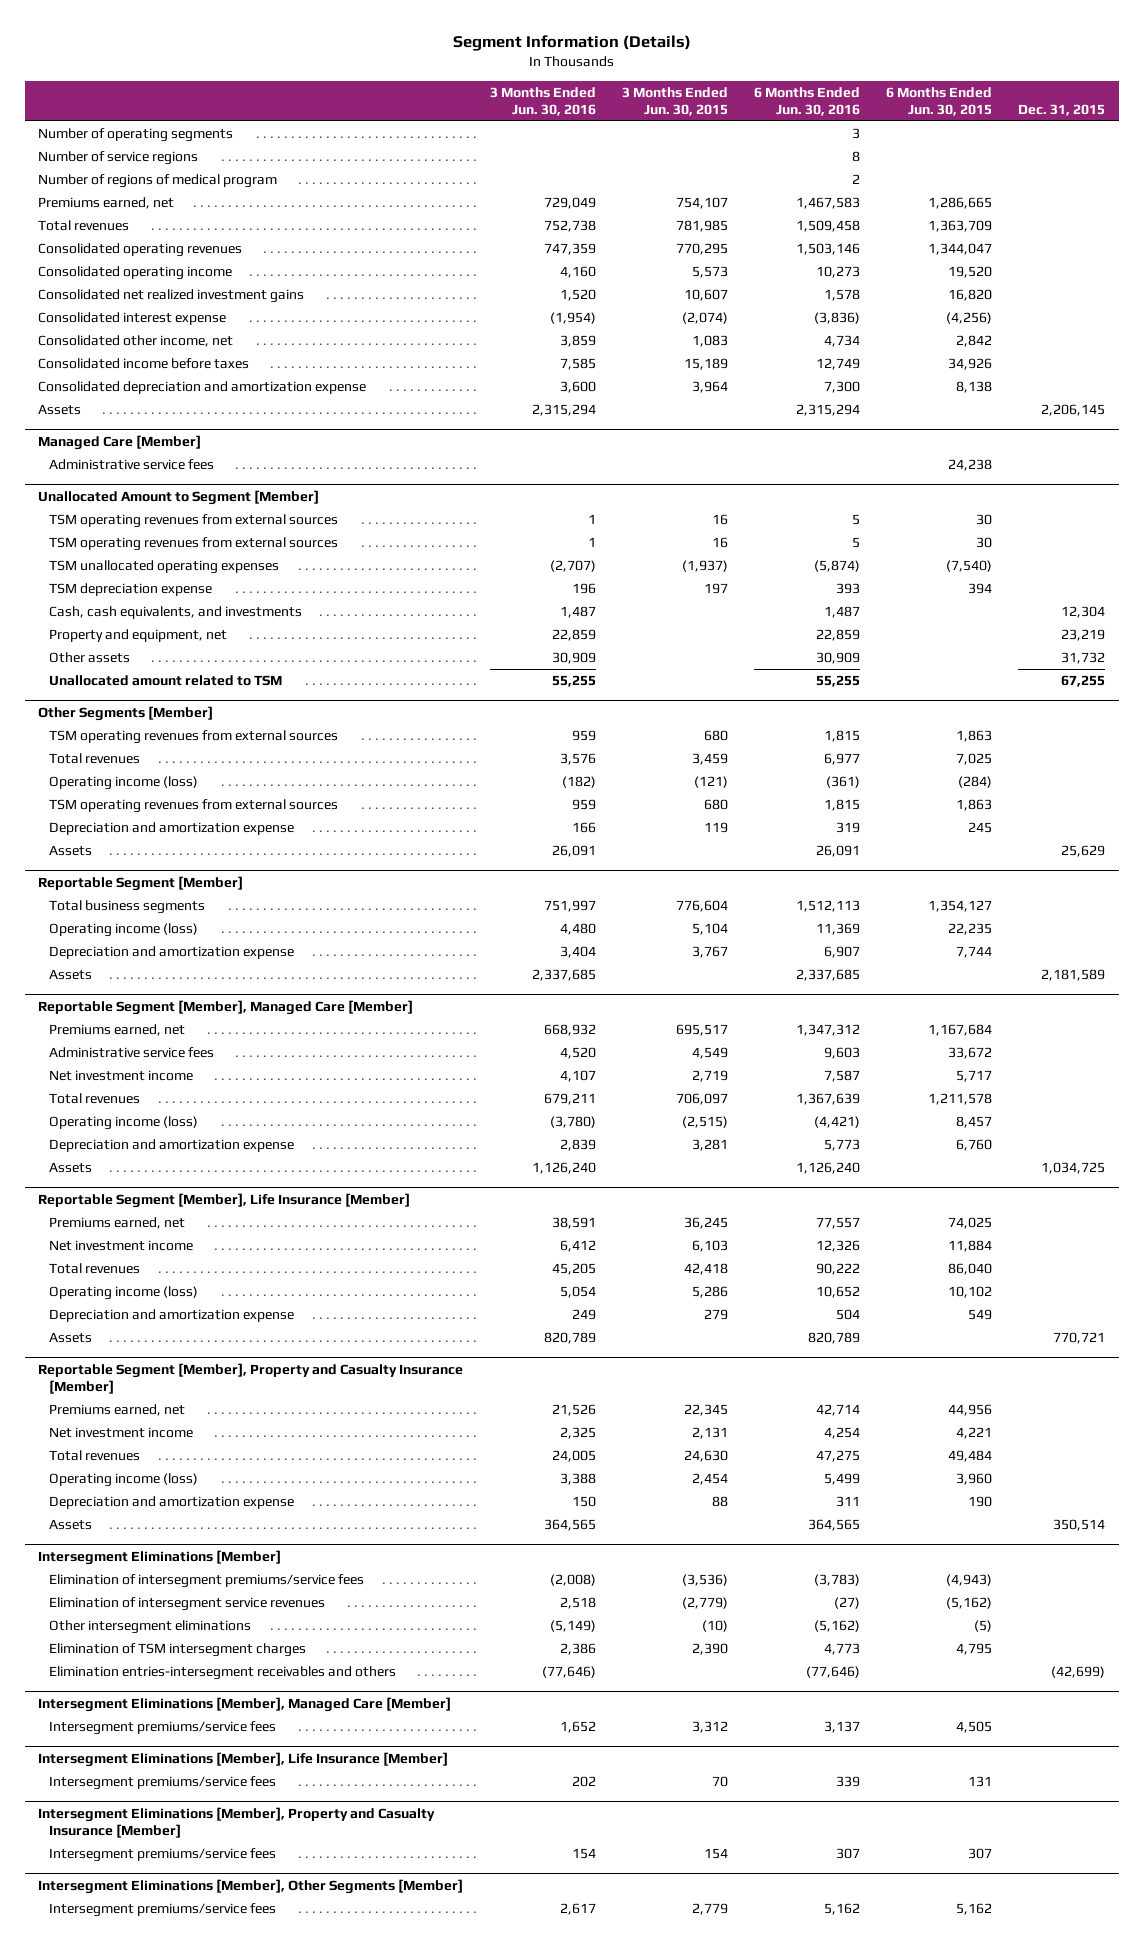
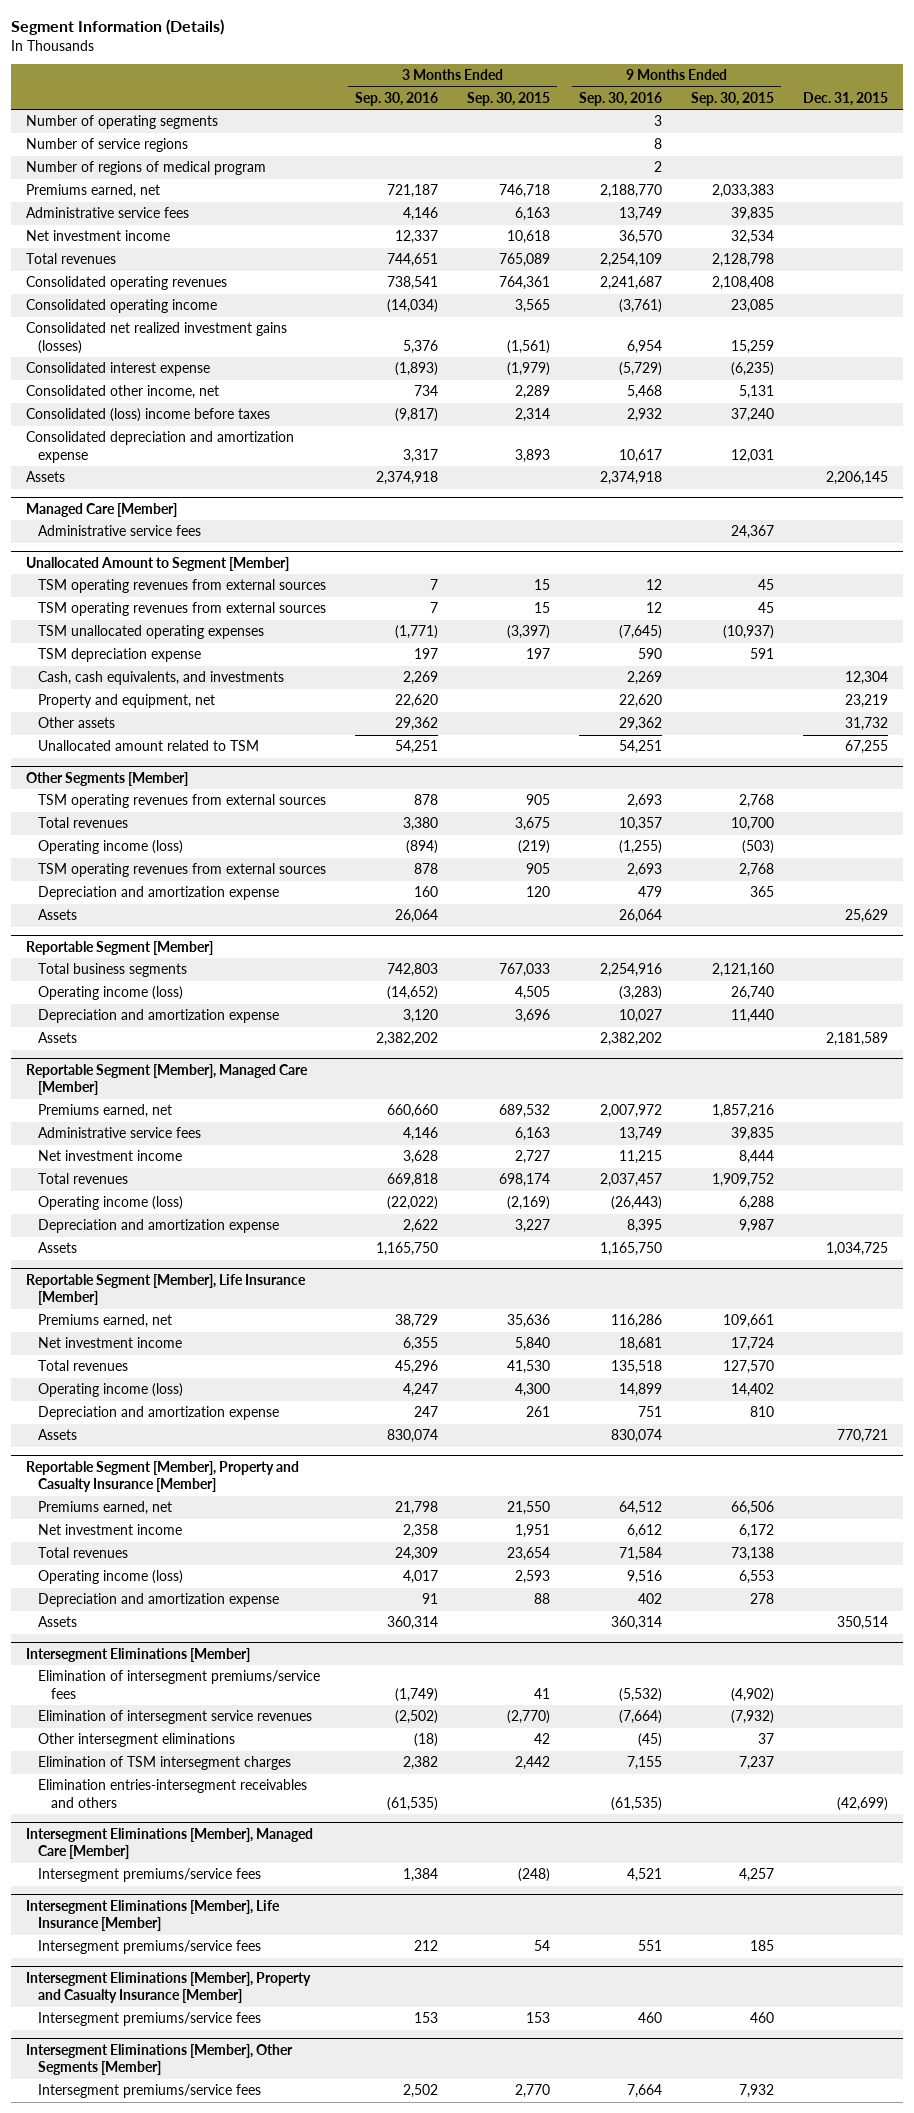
- | 3 Months Ended Jun. 30, 2016 | 3 Months Ended Jun. 30, 2015 | 6 Months Ended Jun. 30, 2016 | 6 Months Ended Jun. 30, 2015 | Dec. 31, 2015
+ | 3 Months Ended Sep. 30, 2016 | 3 Months Ended Sep. 30, 2015 | 9 Months Ended Sep. 30, 2016 | 9 Months Ended Sep. 30, 2015 | Dec. 31, 2015
+ Administrative service fees | 4,146 | 6,163 | 13,749 | 39,835 |
+ Net investment income | 12,337 | 10,618 | 36,570 | 32,534 |
- Consolidated net realized investment gains | 1,520 | 10,607 | 1,578 | 16,820 |
+ Consolidated net realized investment gains (losses) | 5,376 | (1,561) | 6,954 | 15,259 |
- Consolidated income before taxes | 7,585 | 15,189 | 12,749 | 34,926 |
+ Consolidated (loss) income before taxes | (9,817) | 2,314 | 2,932 | 37,240 |

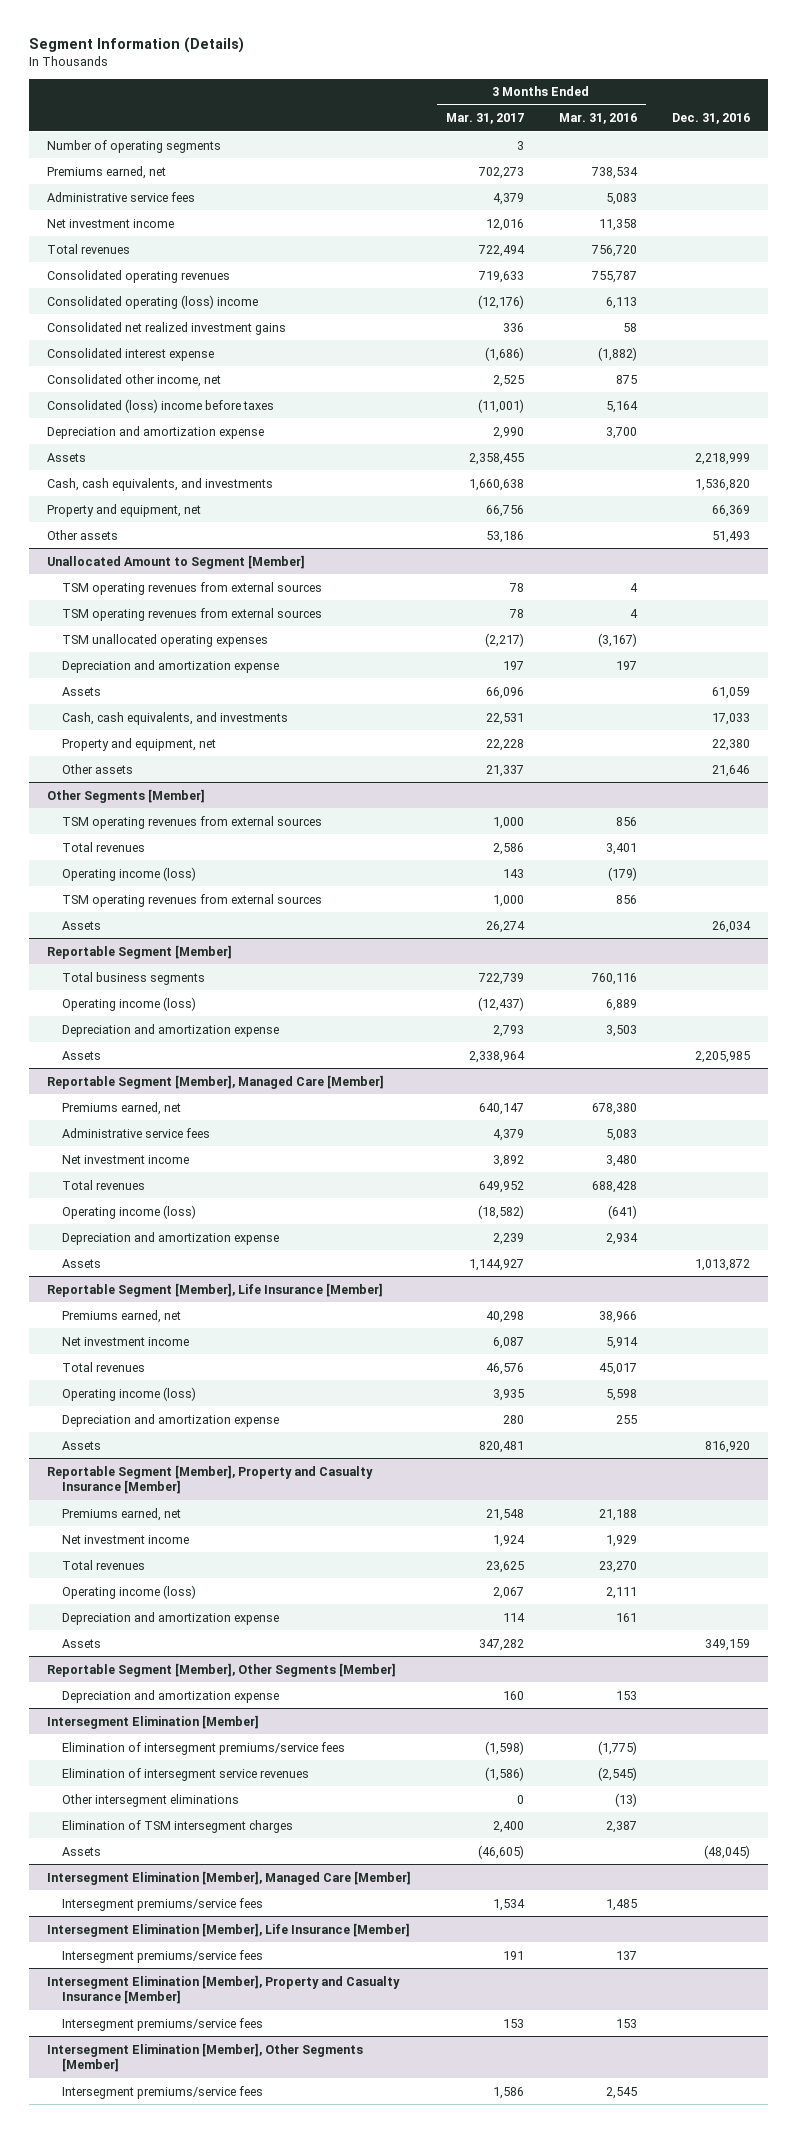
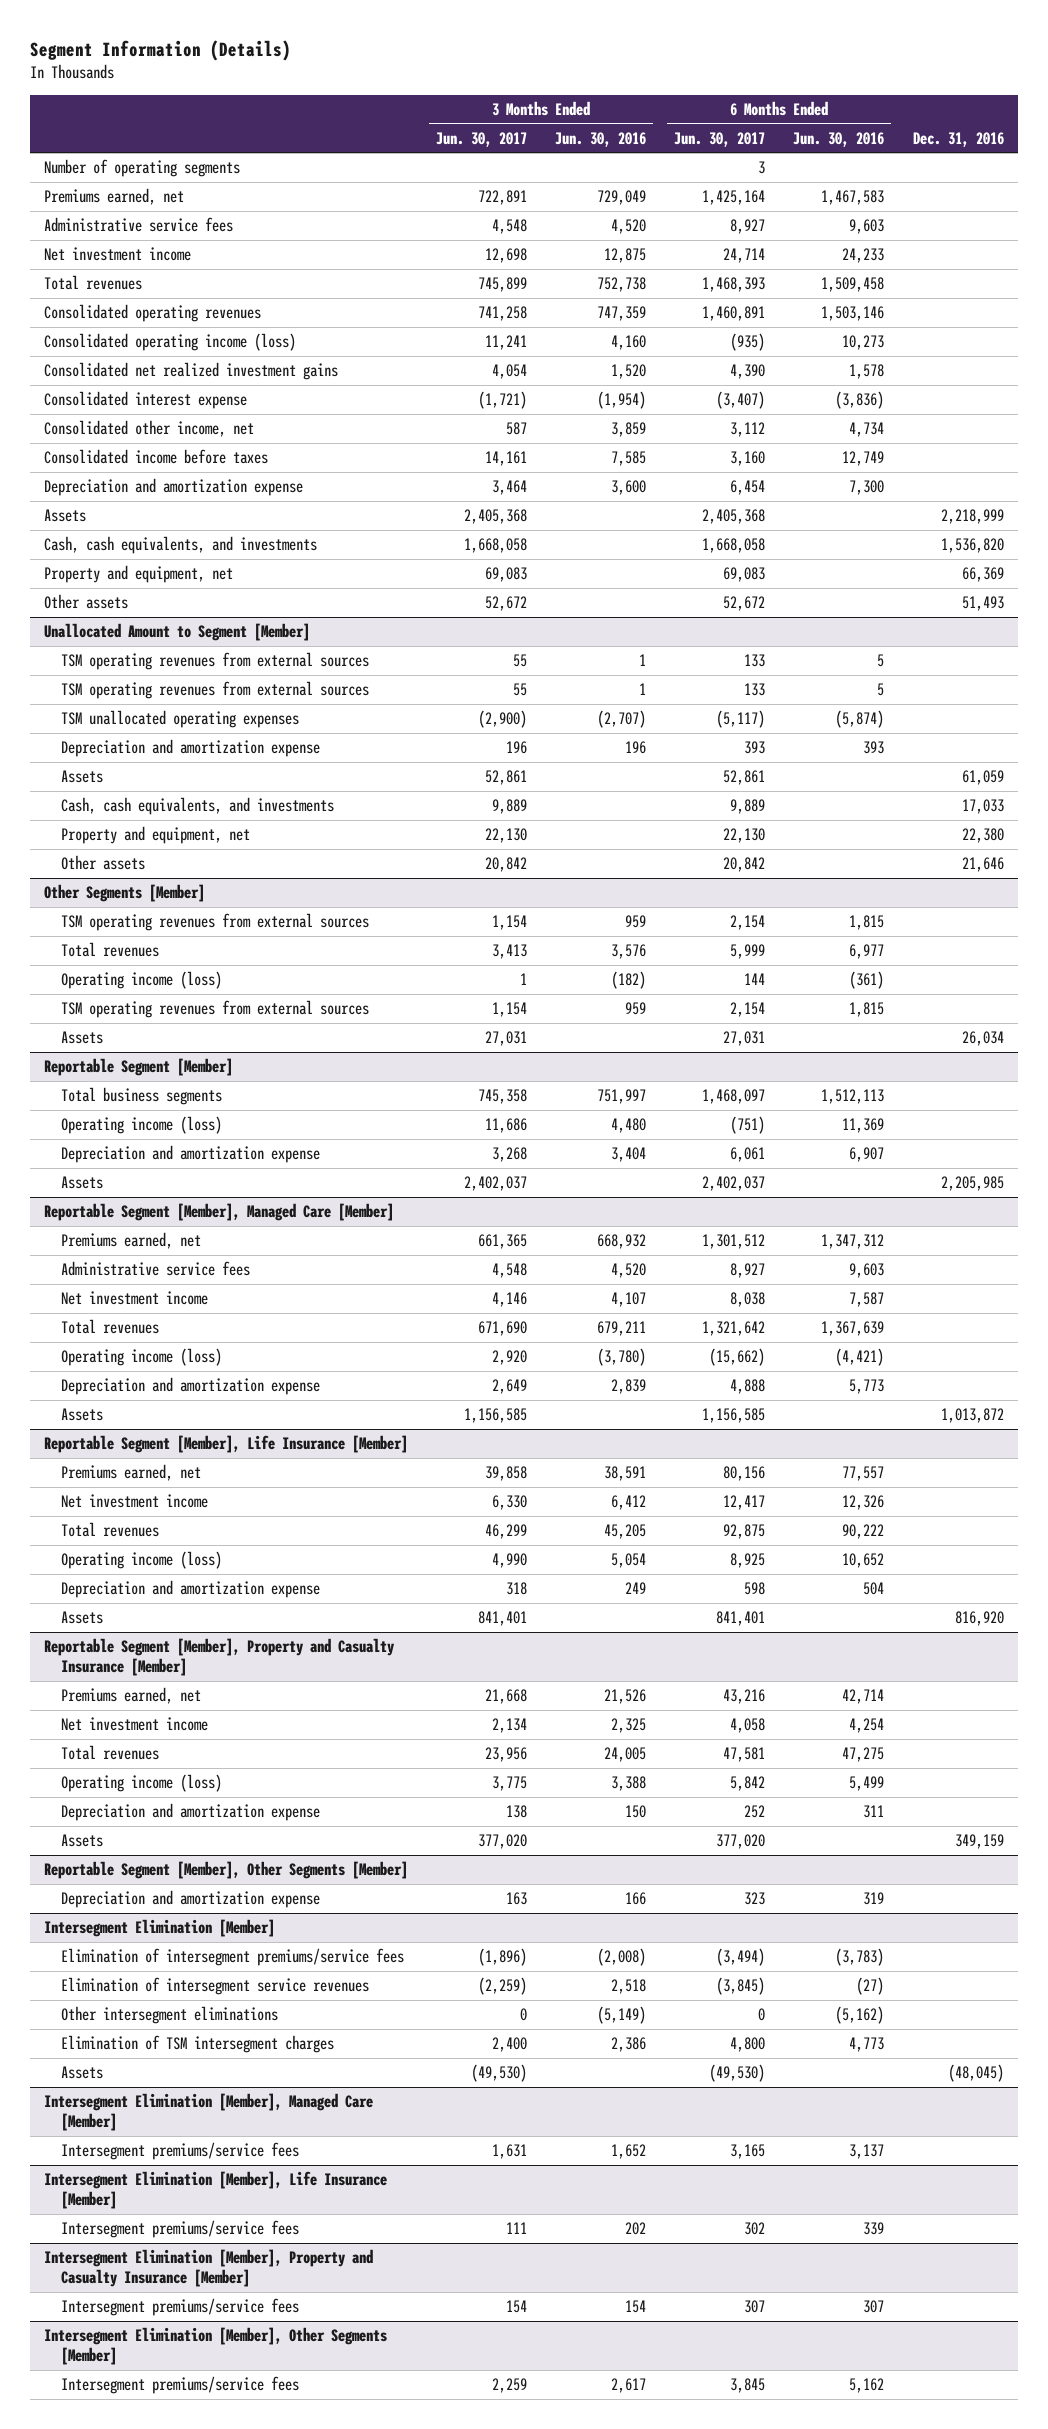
- | 3 Months Ended Mar. 31, 2017 | 3 Months Ended Mar. 31, 2016 | Dec. 31, 2016
+ | 3 Months Ended Jun. 30, 2017 | 3 Months Ended Jun. 30, 2016 | 6 Months Ended Jun. 30, 2017 | 6 Months Ended Jun. 30, 2016 | Dec. 31, 2016
- Consolidated operating (loss) income | (12,176) | 6,113 |
+ Consolidated operating income (loss) | 11,241 | 4,160 | (935) | 10,273 |
- Consolidated (loss) income before taxes | (11,001) | 5,164 |
+ Consolidated income before taxes | 14,161 | 7,585 | 3,160 | 12,749 |

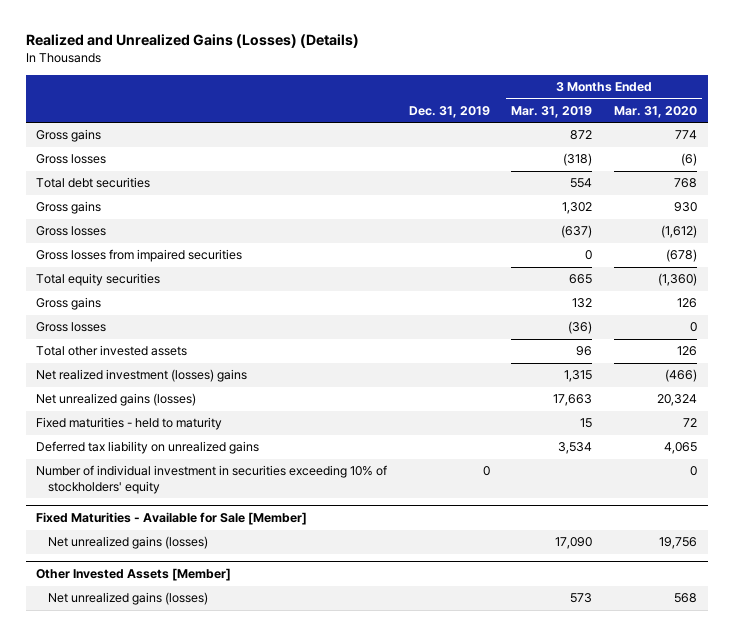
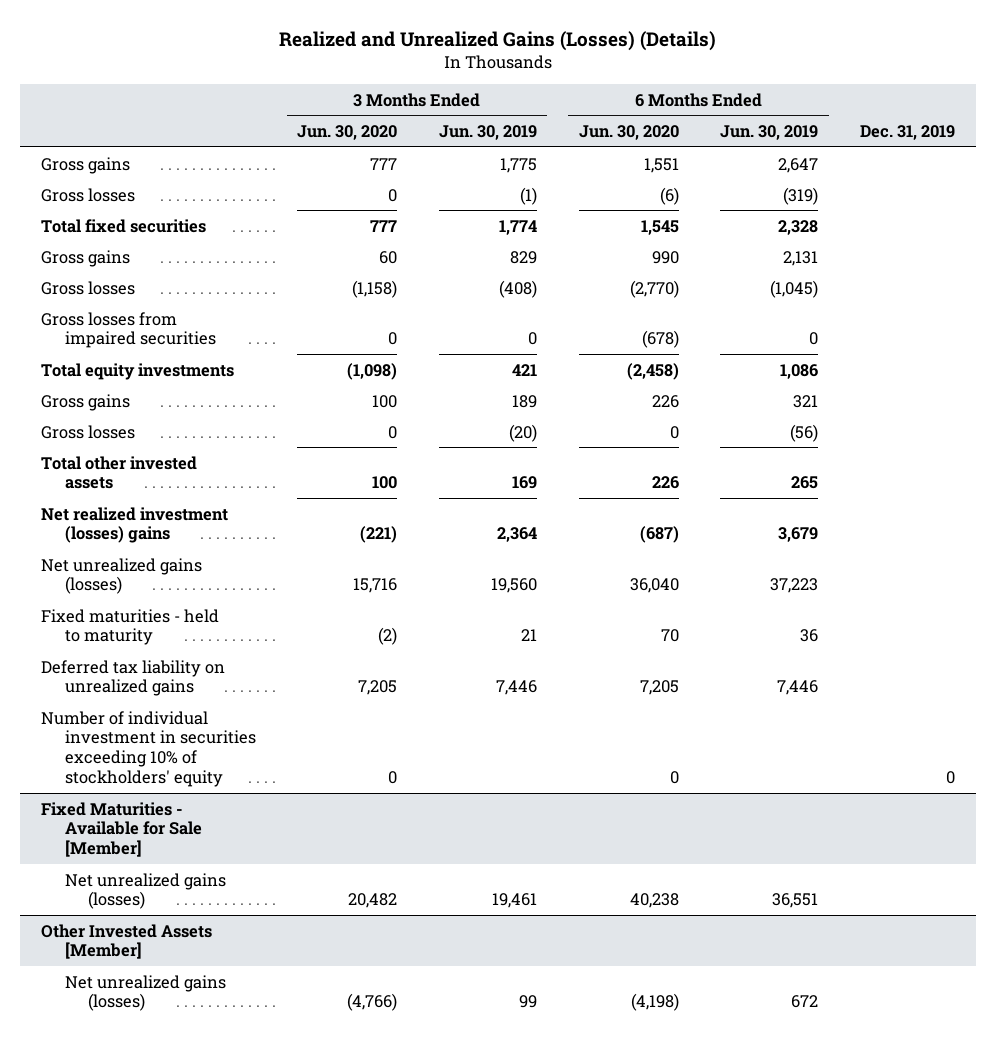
- | Dec. 31, 2019 | 3 Months Ended Mar. 31, 2019 | 3 Months Ended Mar. 31, 2020
+ | 3 Months Ended Jun. 30, 2020 | 3 Months Ended Jun. 30, 2019 | 6 Months Ended Jun. 30, 2020 | 6 Months Ended Jun. 30, 2019 | Dec. 31, 2019
- Total debt securities | | 554 | 768
+ Total fixed securities | 777 | 1,774 | 1,545 | 2,328 |
- Total equity securities | | 665 | (1,360)
+ Total equity investments | (1,098) | 421 | (2,458) | 1,086 |

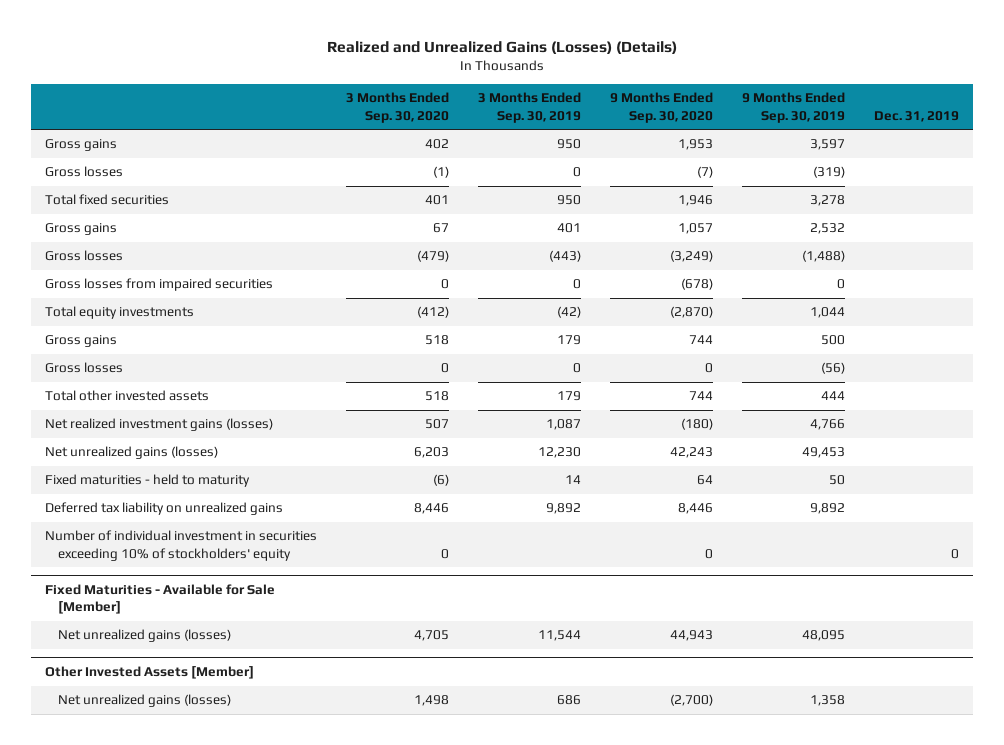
- | 3 Months Ended Jun. 30, 2020 | 3 Months Ended Jun. 30, 2019 | 6 Months Ended Jun. 30, 2020 | 6 Months Ended Jun. 30, 2019 | Dec. 31, 2019
+ | 3 Months Ended Sep. 30, 2020 | 3 Months Ended Sep. 30, 2019 | 9 Months Ended Sep. 30, 2020 | 9 Months Ended Sep. 30, 2019 | Dec. 31, 2019
- Net realized investment (losses) gains | (221) | 2,364 | (687) | 3,679 |
+ Net realized investment gains (losses) | 507 | 1,087 | (180) | 4,766 |

